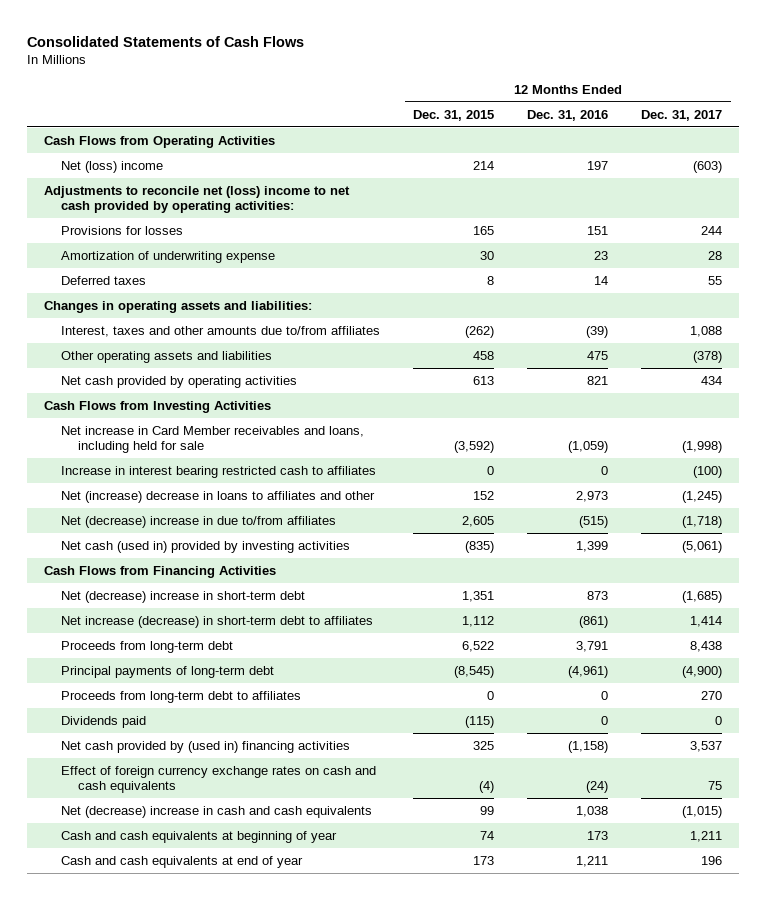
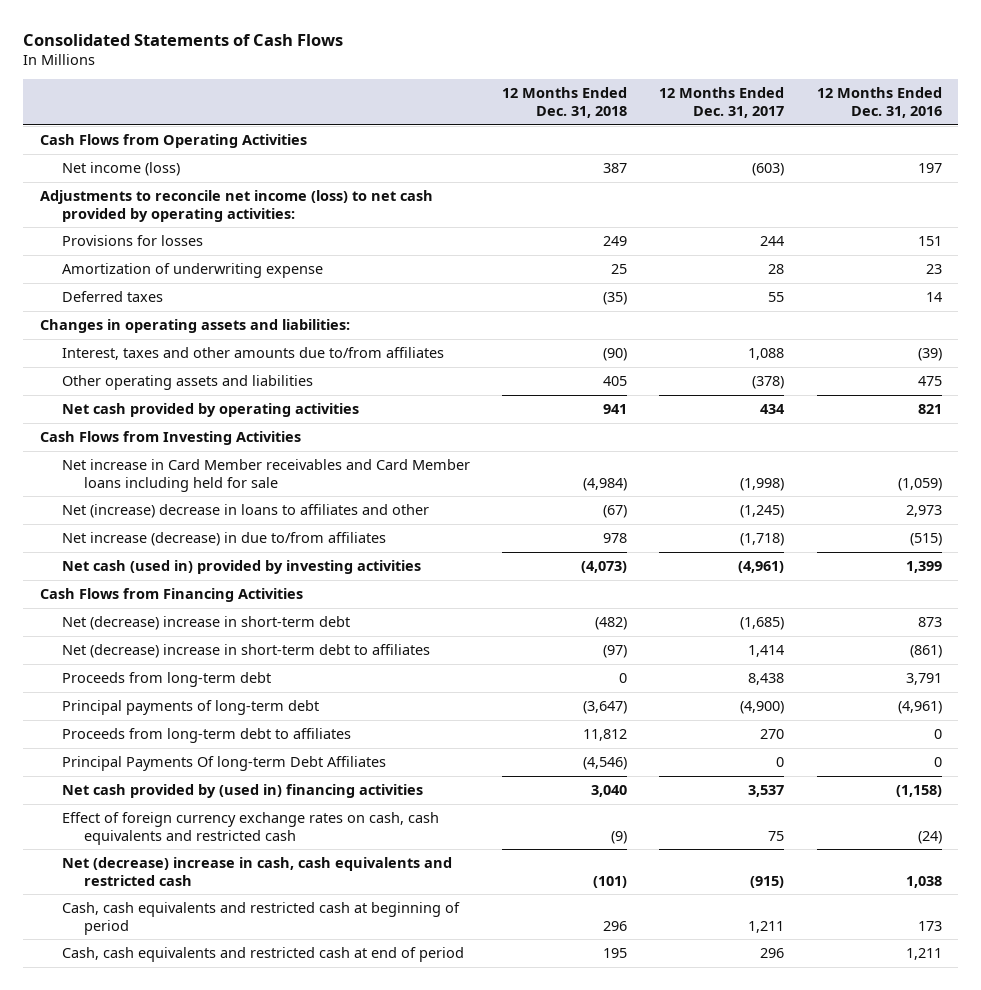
- | 12 Months Ended Dec. 31, 2015 | 12 Months Ended Dec. 31, 2016 | 12 Months Ended Dec. 31, 2017
+ | 12 Months Ended Dec. 31, 2018 | 12 Months Ended Dec. 31, 2017 | 12 Months Ended Dec. 31, 2016
- Net (loss) income | 214 | 197 | (603)
- Adjustments to reconcile net (loss) income to net cash provided by operating activities:
+ Net income (loss) | 387 | (603) | 197
+ Adjustments to reconcile net income (loss) to net cash provided by operating activities:
- Net increase in Card Member receivables and loans, including held for sale | (3,592) | (1,059) | (1,998)
- Increase in interest bearing restricted cash to affiliates | 0 | 0 | (100)
+ Net increase in Card Member receivables and Card Member loans including held for sale | (4,984) | (1,998) | (1,059)
- Net (decrease) increase in due to/from affiliates | 2,605 | (515) | (1,718)
- Net cash (used in) provided by investing activities | (835) | 1,399 | (5,061)
+ Net increase (decrease) in due to/from affiliates | 978 | (1,718) | (515)
+ Net cash (used in) provided by investing activities | (4,073) | (4,961) | 1,399
- Net increase (decrease) in short-term debt to affiliates | 1,112 | (861) | 1,414
+ Net (decrease) increase in short-term debt to affiliates | (97) | 1,414 | (861)
- Dividends paid | (115) | 0 | 0
+ Principal Payments Of long-term Debt Affiliates | (4,546) | 0 | 0
- Effect of foreign currency exchange rates on cash and cash equivalents | (4) | (24) | 75
- Net (decrease) increase in cash and cash equivalents | 99 | 1,038 | (1,015)
- Cash and cash equivalents at beginning of year | 74 | 173 | 1,211
- Cash and cash equivalents at end of year | 173 | 1,211 | 196
+ Effect of foreign currency exchange rates on cash, cash equivalents and restricted cash | (9) | 75 | (24)
+ Net (decrease) increase in cash, cash equivalents and restricted cash | (101) | (915) | 1,038
+ Cash, cash equivalents and restricted cash at beginning of period | 296 | 1,211 | 173
+ Cash, cash equivalents and restricted cash at end of period | 195 | 296 | 1,211

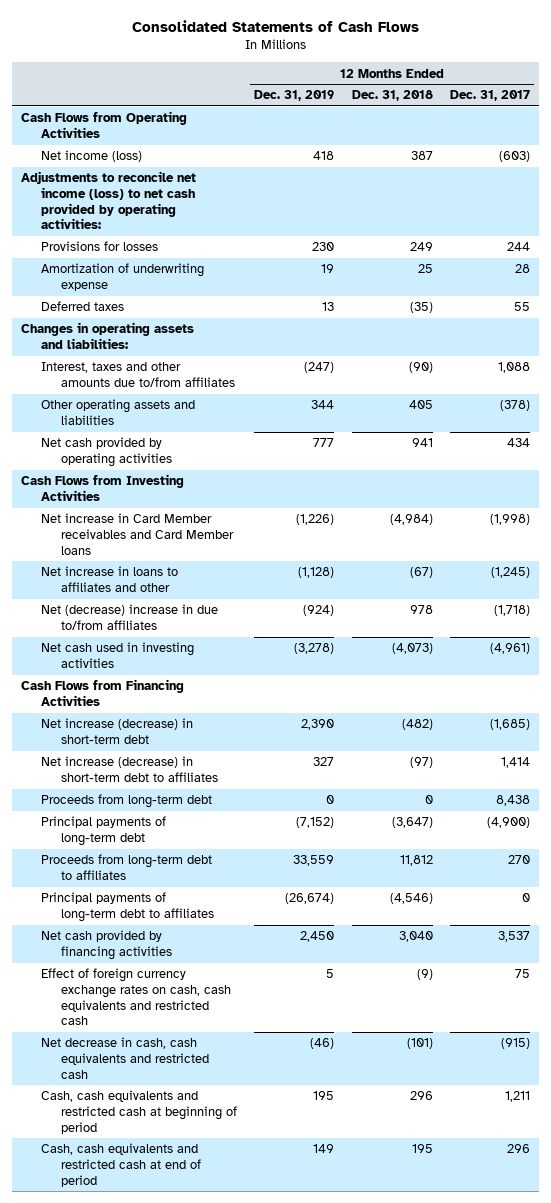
- | 12 Months Ended Dec. 31, 2018 | 12 Months Ended Dec. 31, 2017 | 12 Months Ended Dec. 31, 2016
+ | 12 Months Ended Dec. 31, 2019 | 12 Months Ended Dec. 31, 2018 | 12 Months Ended Dec. 31, 2017
- Net increase in Card Member receivables and Card Member loans including held for sale | (4,984) | (1,998) | (1,059)
- Net (increase) decrease in loans to affiliates and other | (67) | (1,245) | 2,973
- Net increase (decrease) in due to/from affiliates | 978 | (1,718) | (515)
- Net cash (used in) provided by investing activities | (4,073) | (4,961) | 1,399
+ Net increase in Card Member receivables and Card Member loans | (1,226) | (4,984) | (1,998)
+ Net increase in loans to affiliates and other | (1,128) | (67) | (1,245)
+ Net (decrease) increase in due to/from affiliates | (924) | 978 | (1,718)
+ Net cash used in investing activities | (3,278) | (4,073) | (4,961)
- Net (decrease) increase in short-term debt | (482) | (1,685) | 873
- Net (decrease) increase in short-term debt to affiliates | (97) | 1,414 | (861)
+ Net increase (decrease) in short-term debt | 2,390 | (482) | (1,685)
+ Net increase (decrease) in short-term debt to affiliates | 327 | (97) | 1,414
- Principal Payments Of long-term Debt Affiliates | (4,546) | 0 | 0
- Net cash provided by (used in) financing activities | 3,040 | 3,537 | (1,158)
+ Principal payments of long-term debt to affiliates | (26,674) | (4,546) | 0
+ Net cash provided by financing activities | 2,450 | 3,040 | 3,537
- Net (decrease) increase in cash, cash equivalents and restricted cash | (101) | (915) | 1,038
+ Net decrease in cash, cash equivalents and restricted cash | (46) | (101) | (915)

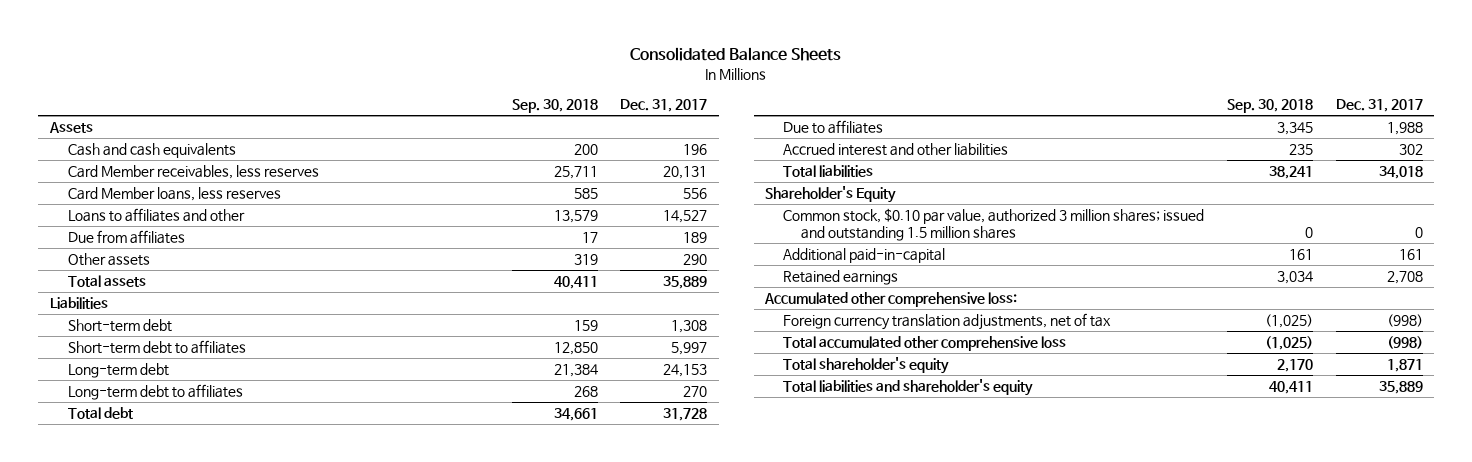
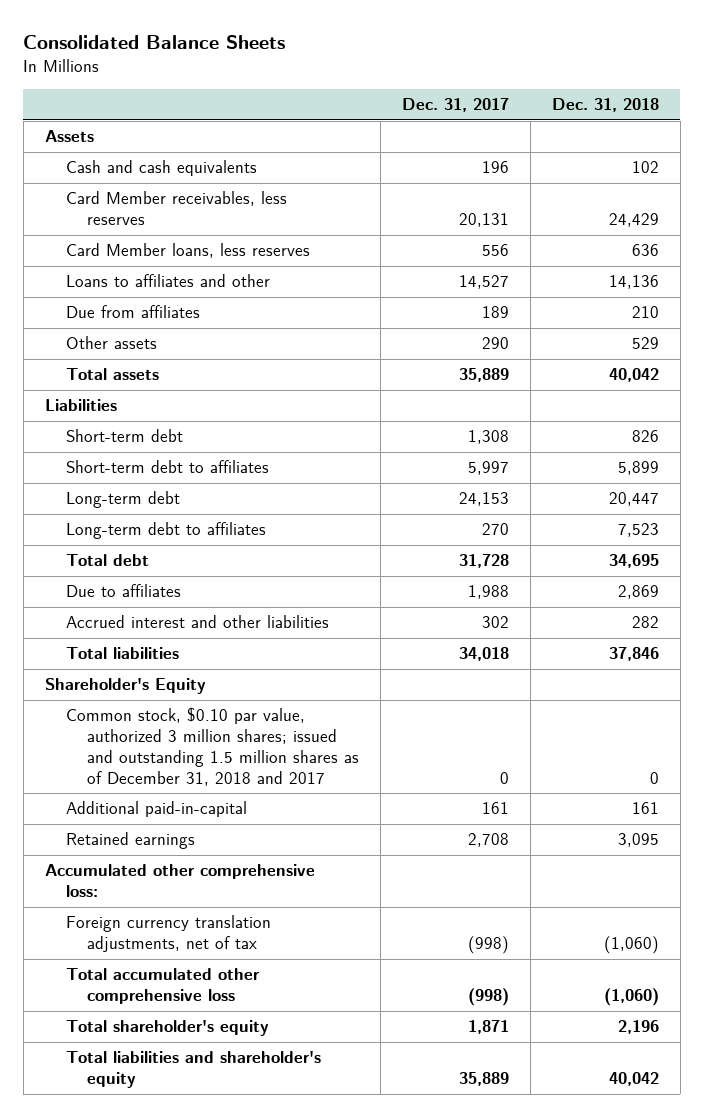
- | Sep. 30, 2018 | Dec. 31, 2017
+ | Dec. 31, 2017 | Dec. 31, 2018
- Common stock, $0.10 par value, authorized 3 million shares; issued and outstanding 1.5 million shares | 0 | 0
+ Common stock, $0.10 par value, authorized 3 million shares; issued and outstanding 1.5 million shares as of December 31, 2018 and 2017 | 0 | 0

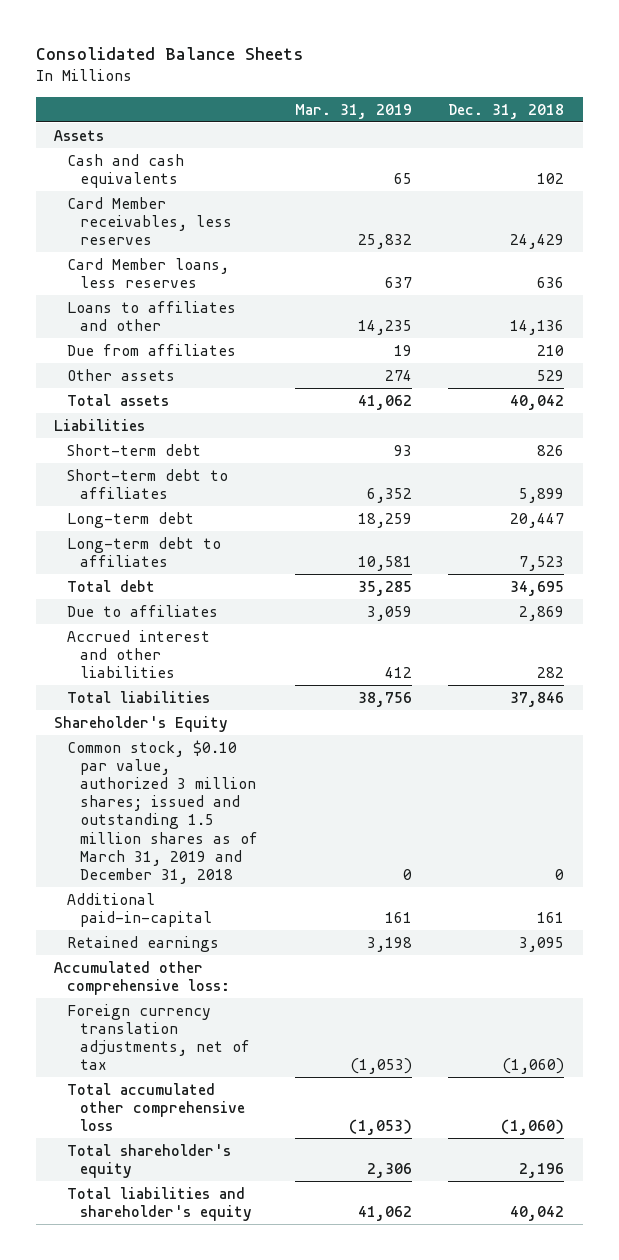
- | Dec. 31, 2017 | Dec. 31, 2018
+ | Mar. 31, 2019 | Dec. 31, 2018
- Common stock, $0.10 par value, authorized 3 million shares; issued and outstanding 1.5 million shares as of December 31, 2018 and 2017 | 0 | 0
+ Common stock, $0.10 par value, authorized 3 million shares; issued and outstanding 1.5 million shares as of March 31, 2019 and December 31, 2018 | 0 | 0

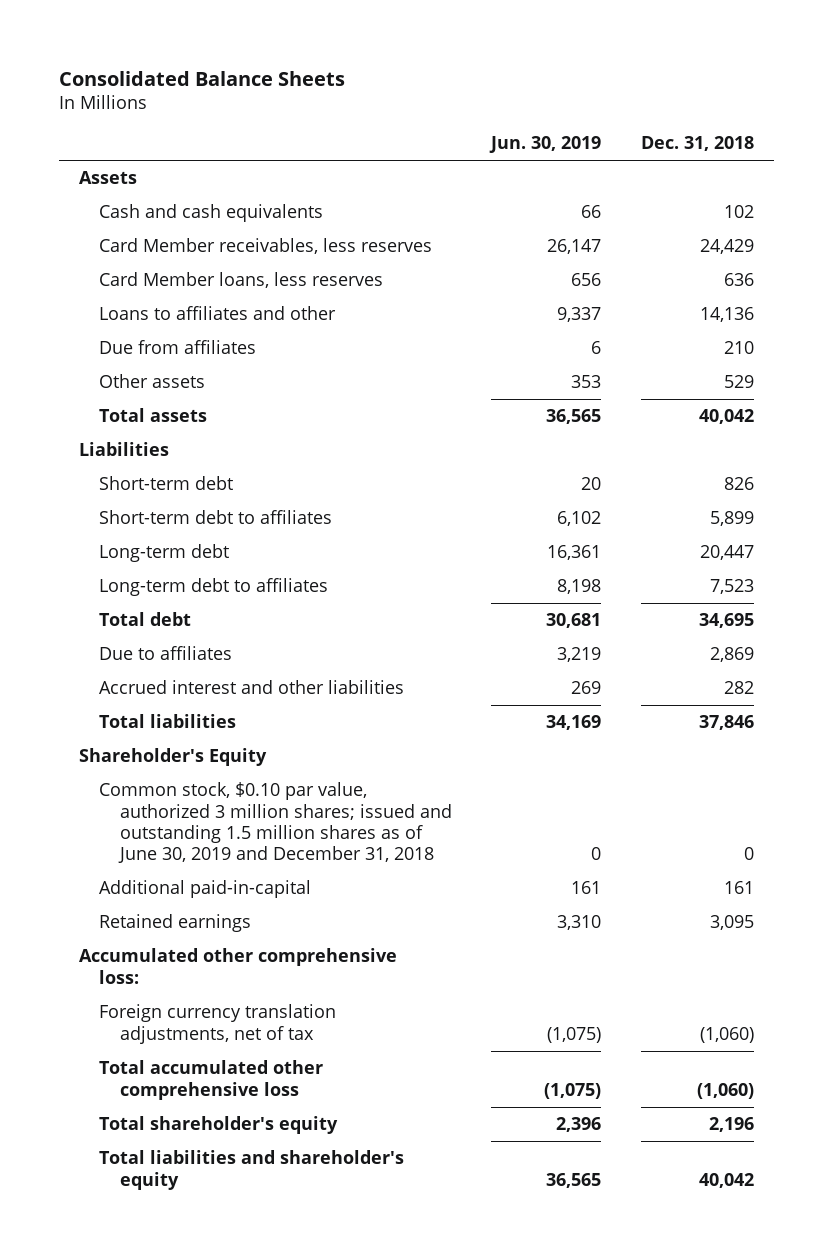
- | Mar. 31, 2019 | Dec. 31, 2018
+ | Jun. 30, 2019 | Dec. 31, 2018
- Common stock, $0.10 par value, authorized 3 million shares; issued and outstanding 1.5 million shares as of March 31, 2019 and December 31, 2018 | 0 | 0
+ Common stock, $0.10 par value, authorized 3 million shares; issued and outstanding 1.5 million shares as of June 30, 2019 and December 31, 2018 | 0 | 0

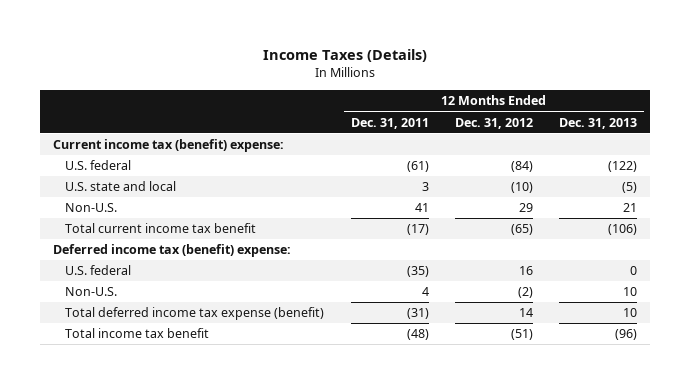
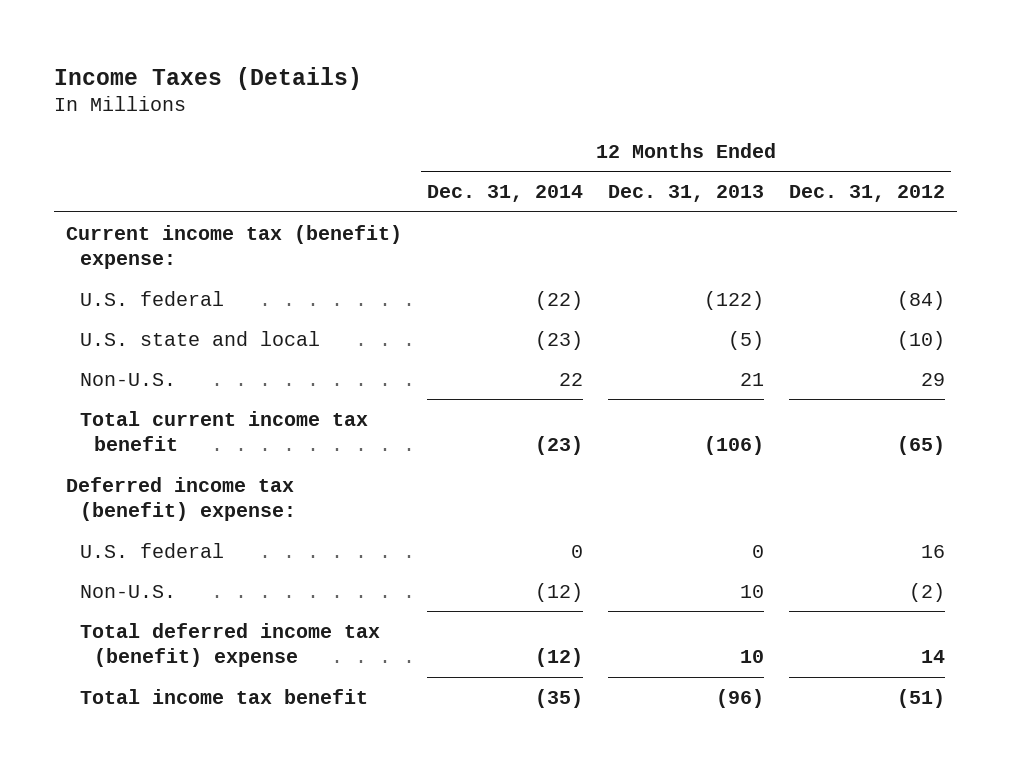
- | 12 Months Ended Dec. 31, 2011 | 12 Months Ended Dec. 31, 2012 | 12 Months Ended Dec. 31, 2013
+ | 12 Months Ended Dec. 31, 2014 | 12 Months Ended Dec. 31, 2013 | 12 Months Ended Dec. 31, 2012
- Total deferred income tax expense (benefit) | (31) | 14 | 10
+ Total deferred income tax (benefit) expense | (12) | 10 | 14

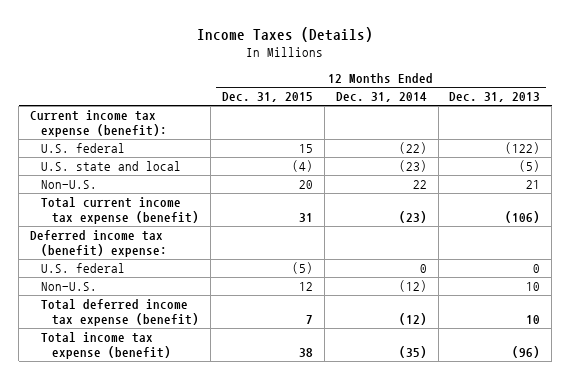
- | 12 Months Ended Dec. 31, 2014 | 12 Months Ended Dec. 31, 2013 | 12 Months Ended Dec. 31, 2012
+ | 12 Months Ended Dec. 31, 2015 | 12 Months Ended Dec. 31, 2014 | 12 Months Ended Dec. 31, 2013
- Current income tax (benefit) expense:
+ Current income tax expense (benefit):
- Total current income tax benefit | (23) | (106) | (65)
+ Total current income tax expense (benefit) | 31 | (23) | (106)
- Total deferred income tax (benefit) expense | (12) | 10 | 14
- Total income tax benefit | (35) | (96) | (51)
+ Total deferred income tax expense (benefit) | 7 | (12) | 10
+ Total income tax expense (benefit) | 38 | (35) | (96)

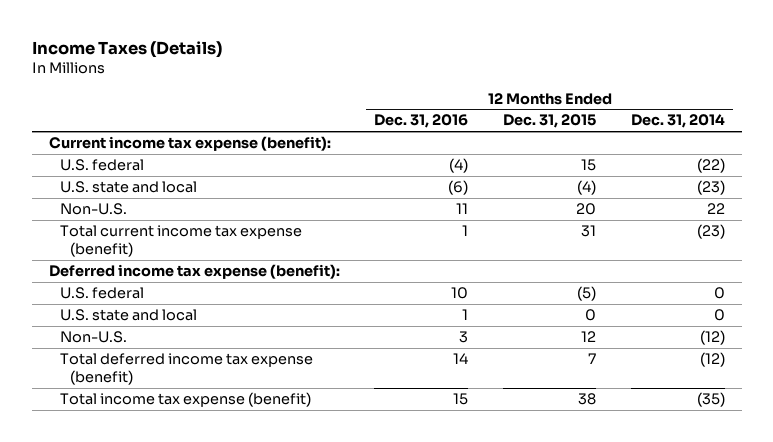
- | 12 Months Ended Dec. 31, 2015 | 12 Months Ended Dec. 31, 2014 | 12 Months Ended Dec. 31, 2013
+ | 12 Months Ended Dec. 31, 2016 | 12 Months Ended Dec. 31, 2015 | 12 Months Ended Dec. 31, 2014
- Deferred income tax (benefit) expense:
+ Deferred income tax expense (benefit):
+ U.S. state and local | 1 | 0 | 0

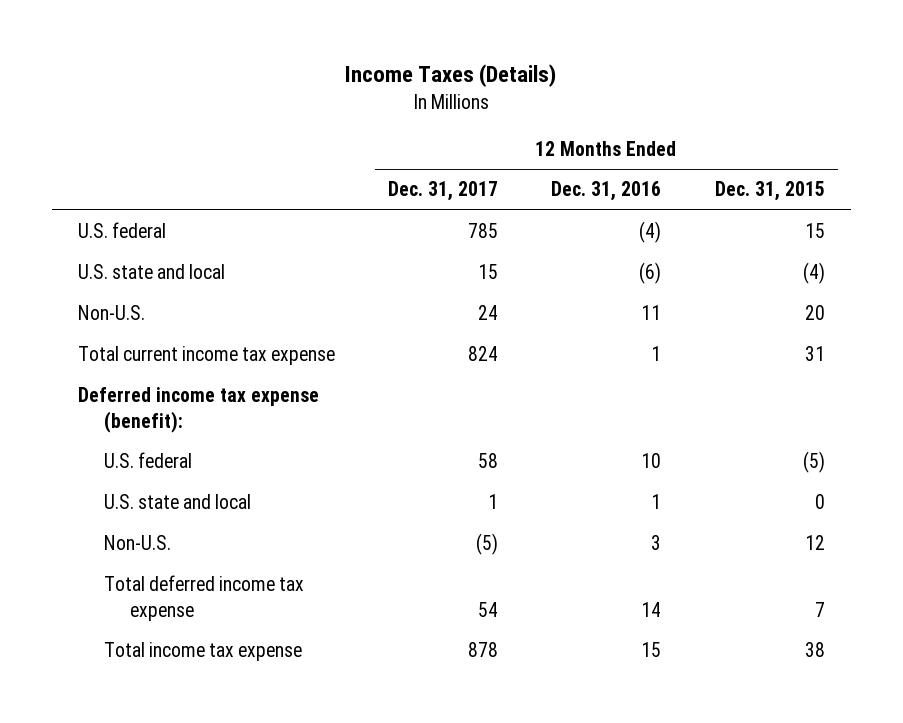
- | 12 Months Ended Dec. 31, 2016 | 12 Months Ended Dec. 31, 2015 | 12 Months Ended Dec. 31, 2014
+ | 12 Months Ended Dec. 31, 2017 | 12 Months Ended Dec. 31, 2016 | 12 Months Ended Dec. 31, 2015
- Current income tax expense (benefit):
- Total current income tax expense (benefit) | 1 | 31 | (23)
+ Total current income tax expense | 824 | 1 | 31
- Total deferred income tax expense (benefit) | 14 | 7 | (12)
- Total income tax expense (benefit) | 15 | 38 | (35)
+ Total deferred income tax expense | 54 | 14 | 7
+ Total income tax expense | 878 | 15 | 38

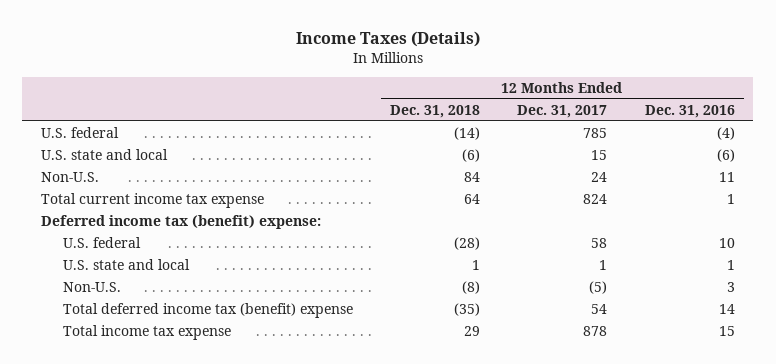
- | 12 Months Ended Dec. 31, 2017 | 12 Months Ended Dec. 31, 2016 | 12 Months Ended Dec. 31, 2015
+ | 12 Months Ended Dec. 31, 2018 | 12 Months Ended Dec. 31, 2017 | 12 Months Ended Dec. 31, 2016
- Deferred income tax expense (benefit):
+ Deferred income tax (benefit) expense:
- Total deferred income tax expense | 54 | 14 | 7
+ Total deferred income tax (benefit) expense | (35) | 54 | 14

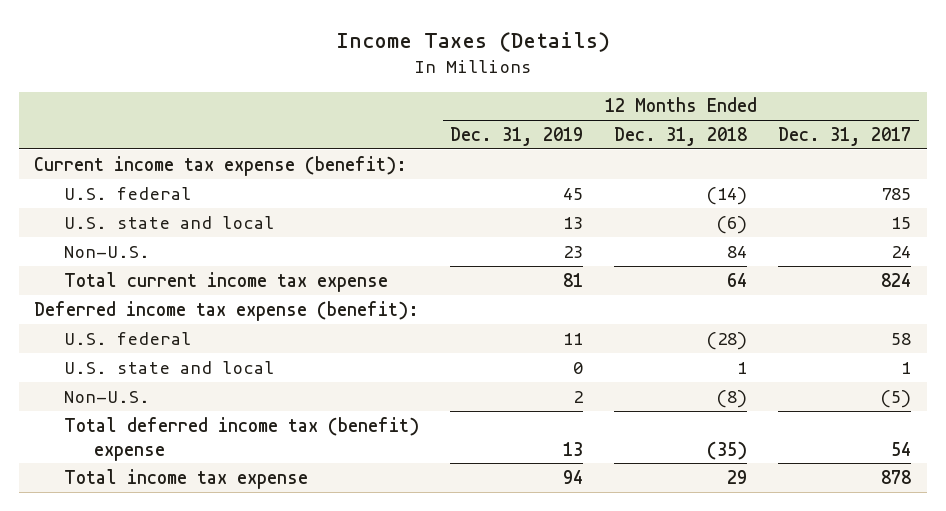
- | 12 Months Ended Dec. 31, 2018 | 12 Months Ended Dec. 31, 2017 | 12 Months Ended Dec. 31, 2016
+ | 12 Months Ended Dec. 31, 2019 | 12 Months Ended Dec. 31, 2018 | 12 Months Ended Dec. 31, 2017
+ Current income tax expense (benefit):
- Deferred income tax (benefit) expense:
+ Deferred income tax expense (benefit):

